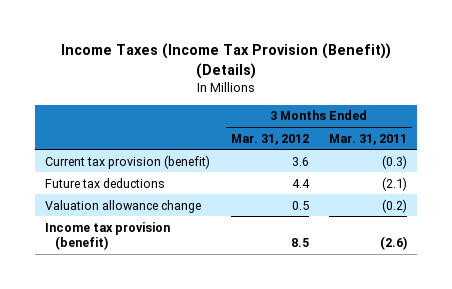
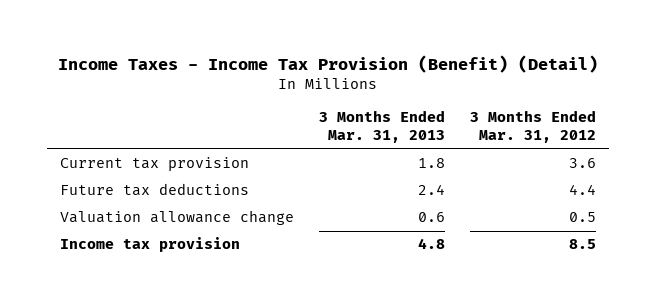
- Income Taxes (Income Tax Provision (Benefit)) (Details)
+ Income Taxes - Income Tax Provision (Benefit) (Detail)
- | 3 Months Ended Mar. 31, 2012 | 3 Months Ended Mar. 31, 2011
+ | 3 Months Ended Mar. 31, 2013 | 3 Months Ended Mar. 31, 2012
- Current tax provision (benefit) | 3.6 | (0.3)
+ Current tax provision | 1.8 | 3.6
- Income tax provision (benefit) | 8.5 | (2.6)
+ Income tax provision | 4.8 | 8.5

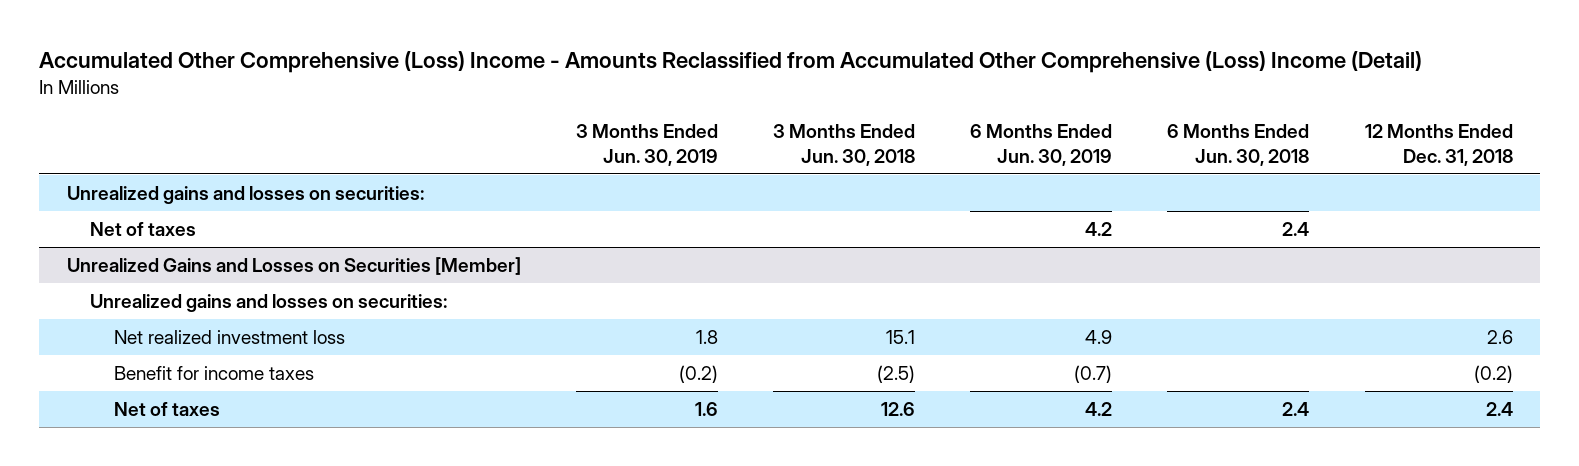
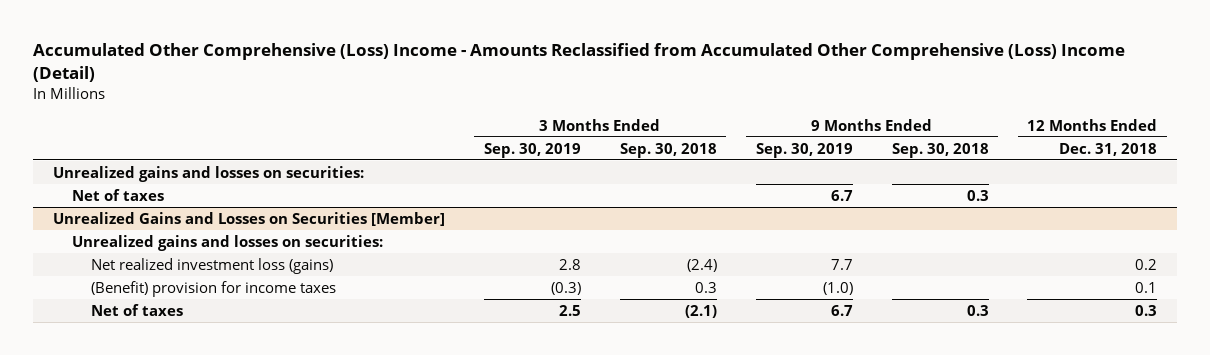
- | 3 Months Ended Jun. 30, 2019 | 3 Months Ended Jun. 30, 2018 | 6 Months Ended Jun. 30, 2019 | 6 Months Ended Jun. 30, 2018 | 12 Months Ended Dec. 31, 2018
+ | 3 Months Ended Sep. 30, 2019 | 3 Months Ended Sep. 30, 2018 | 9 Months Ended Sep. 30, 2019 | 9 Months Ended Sep. 30, 2018 | 12 Months Ended Dec. 31, 2018
@ Unrealized Gains and Losses on Securities [Member]
- Net realized investment loss | 1.8 | 15.1 | 4.9 | | 2.6
- Benefit for income taxes | (0.2) | (2.5) | (0.7) | | (0.2)
- Net of taxes | 1.6 | 12.6 | 4.2 | 2.4 | 2.4
+ Net realized investment loss (gains) | 2.8 | (2.4) | 7.7 | | 0.2
+ (Benefit) provision for income taxes | (0.3) | 0.3 | (1.0) | | 0.1
+ Net of taxes | 2.5 | (2.1) | 6.7 | 0.3 | 0.3

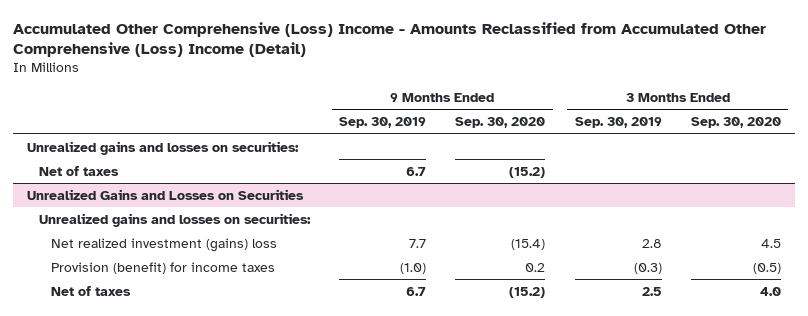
- | 3 Months Ended Sep. 30, 2019 | 3 Months Ended Sep. 30, 2018 | 9 Months Ended Sep. 30, 2019 | 9 Months Ended Sep. 30, 2018 | 12 Months Ended Dec. 31, 2018
+ | 9 Months Ended Sep. 30, 2019 | 9 Months Ended Sep. 30, 2020 | 3 Months Ended Sep. 30, 2019 | 3 Months Ended Sep. 30, 2020
- Unrealized Gains and Losses on Securities [Member]
+ Unrealized Gains and Losses on Securities
- Net realized investment loss (gains) | 2.8 | (2.4) | 7.7 | | 0.2
- (Benefit) provision for income taxes | (0.3) | 0.3 | (1.0) | | 0.1
+ Net realized investment (gains) loss | 7.7 | (15.4) | 2.8 | 4.5
+ Provision (benefit) for income taxes | (1.0) | 0.2 | (0.3) | (0.5)

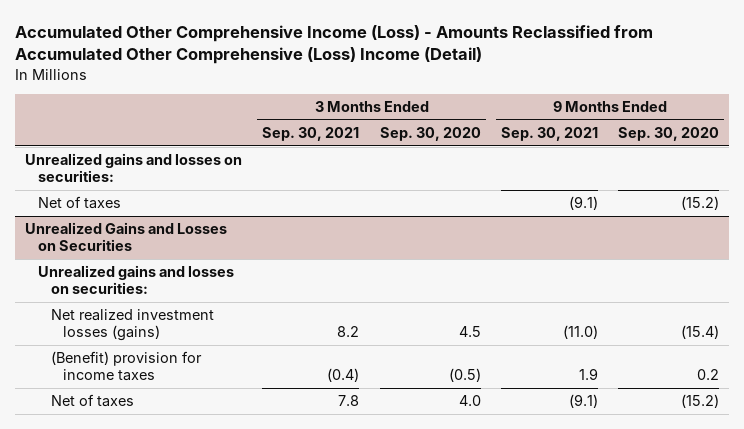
- Accumulated Other Comprehensive (Loss) Income - Amounts Reclassified from Accumulated Other Comprehensive (Loss) Income (Detail)
+ Accumulated Other Comprehensive Income (Loss) - Amounts Reclassified from Accumulated Other Comprehensive (Loss) Income (Detail)
- | 9 Months Ended Sep. 30, 2019 | 9 Months Ended Sep. 30, 2020 | 3 Months Ended Sep. 30, 2019 | 3 Months Ended Sep. 30, 2020
+ | 3 Months Ended Sep. 30, 2021 | 3 Months Ended Sep. 30, 2020 | 9 Months Ended Sep. 30, 2021 | 9 Months Ended Sep. 30, 2020
@ Unrealized Gains and Losses on Securities
- Net realized investment (gains) loss | 7.7 | (15.4) | 2.8 | 4.5
- Provision (benefit) for income taxes | (1.0) | 0.2 | (0.3) | (0.5)
+ Net realized investment losses (gains) | 8.2 | 4.5 | (11.0) | (15.4)
+ (Benefit) provision for income taxes | (0.4) | (0.5) | 1.9 | 0.2

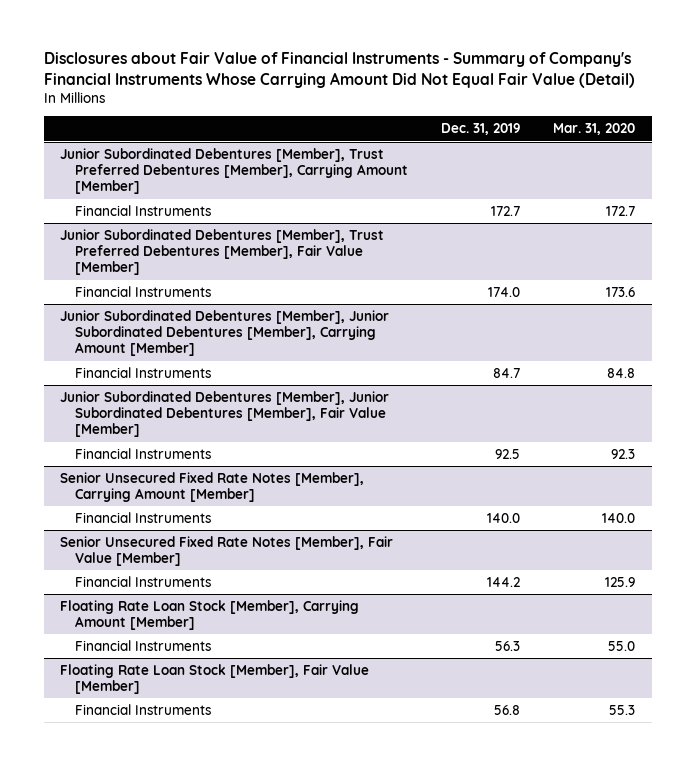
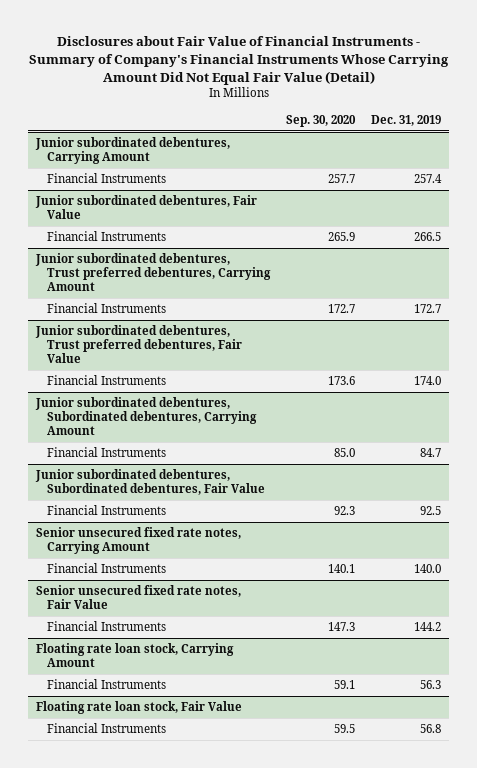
- | Dec. 31, 2019 | Mar. 31, 2020
+ | Sep. 30, 2020 | Dec. 31, 2019
- Junior Subordinated Debentures [Member], Trust Preferred Debentures [Member], Carrying Amount [Member]
+ Junior subordinated debentures, Carrying Amount
+ Financial Instruments | 257.7 | 257.4
+ Junior subordinated debentures, Fair Value
+ Financial Instruments | 265.9 | 266.5
+ Junior subordinated debentures, Trust preferred debentures, Carrying Amount
- Junior Subordinated Debentures [Member], Trust Preferred Debentures [Member], Fair Value [Member]
+ Junior subordinated debentures, Trust preferred debentures, Fair Value
- Junior Subordinated Debentures [Member], Junior Subordinated Debentures [Member], Carrying Amount [Member]
+ Junior subordinated debentures, Subordinated debentures, Carrying Amount
- Junior Subordinated Debentures [Member], Junior Subordinated Debentures [Member], Fair Value [Member]
+ Junior subordinated debentures, Subordinated debentures, Fair Value
- Senior Unsecured Fixed Rate Notes [Member], Carrying Amount [Member]
+ Senior unsecured fixed rate notes, Carrying Amount
- Senior Unsecured Fixed Rate Notes [Member], Fair Value [Member]
+ Senior unsecured fixed rate notes, Fair Value
- Floating Rate Loan Stock [Member], Carrying Amount [Member]
+ Floating rate loan stock, Carrying Amount
- Floating Rate Loan Stock [Member], Fair Value [Member]
+ Floating rate loan stock, Fair Value

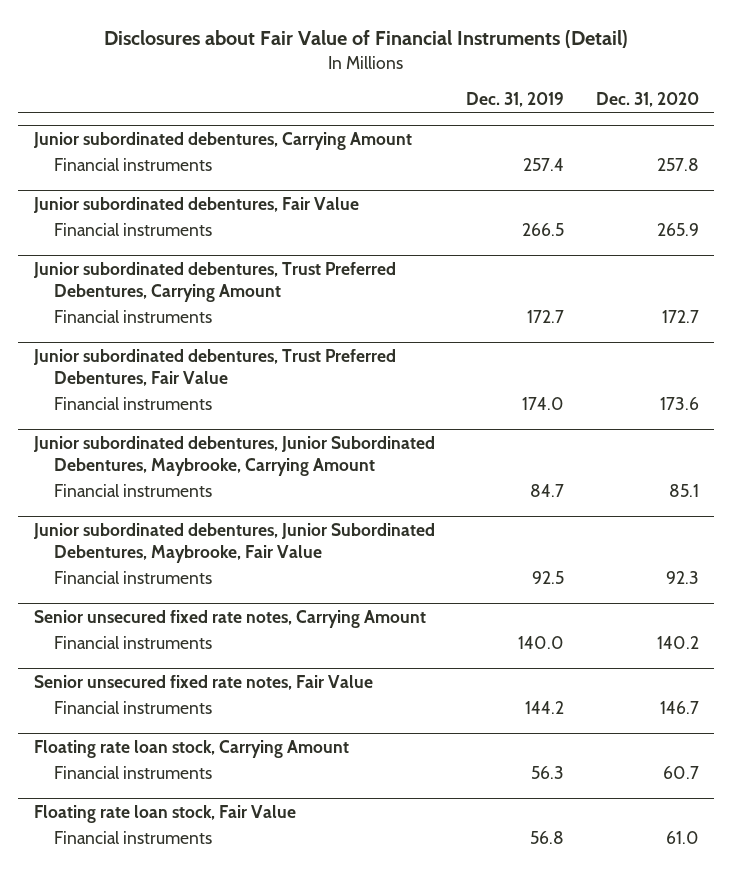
- Disclosures about Fair Value of Financial Instruments - Summary of Company's Financial Instruments Whose Carrying Amount Did Not Equal Fair Value (Detail)
+ Disclosures about Fair Value of Financial Instruments (Detail)
- | Sep. 30, 2020 | Dec. 31, 2019
+ | Dec. 31, 2019 | Dec. 31, 2020
@ Junior subordinated debentures, Carrying Amount
- Financial Instruments | 257.7 | 257.4
+ Financial instruments | 257.4 | 257.8
@ Junior subordinated debentures, Fair Value
- Financial Instruments | 265.9 | 266.5
- Junior subordinated debentures, Trust preferred debentures, Carrying Amount
- Financial Instruments | 172.7 | 172.7
- Junior subordinated debentures, Trust preferred debentures, Fair Value
- Financial Instruments | 173.6 | 174.0
- Junior subordinated debentures, Subordinated debentures, Carrying Amount
- Financial Instruments | 85.0 | 84.7
- Junior subordinated debentures, Subordinated debentures, Fair Value
- Financial Instruments | 92.3 | 92.5
@ Junior subordinated debentures, Fair Value
+ Financial instruments | 266.5 | 265.9
+ Junior subordinated debentures, Trust Preferred Debentures, Carrying Amount
+ Financial instruments | 172.7 | 172.7
+ Junior subordinated debentures, Trust Preferred Debentures, Fair Value
+ Financial instruments | 174.0 | 173.6
+ Junior subordinated debentures, Junior Subordinated Debentures, Maybrooke, Carrying Amount
+ Financial instruments | 84.7 | 85.1
+ Junior subordinated debentures, Junior Subordinated Debentures, Maybrooke, Fair Value
+ Financial instruments | 92.5 | 92.3
@ Senior unsecured fixed rate notes, Carrying Amount
- Financial Instruments | 140.1 | 140.0
+ Financial instruments | 140.0 | 140.2
@ Senior unsecured fixed rate notes, Fair Value
- Financial Instruments | 147.3 | 144.2
+ Financial instruments | 144.2 | 146.7
@ Floating rate loan stock, Carrying Amount
- Financial Instruments | 59.1 | 56.3
+ Financial instruments | 56.3 | 60.7
@ Floating rate loan stock, Fair Value
- Financial Instruments | 59.5 | 56.8
+ Financial instruments | 56.8 | 61.0

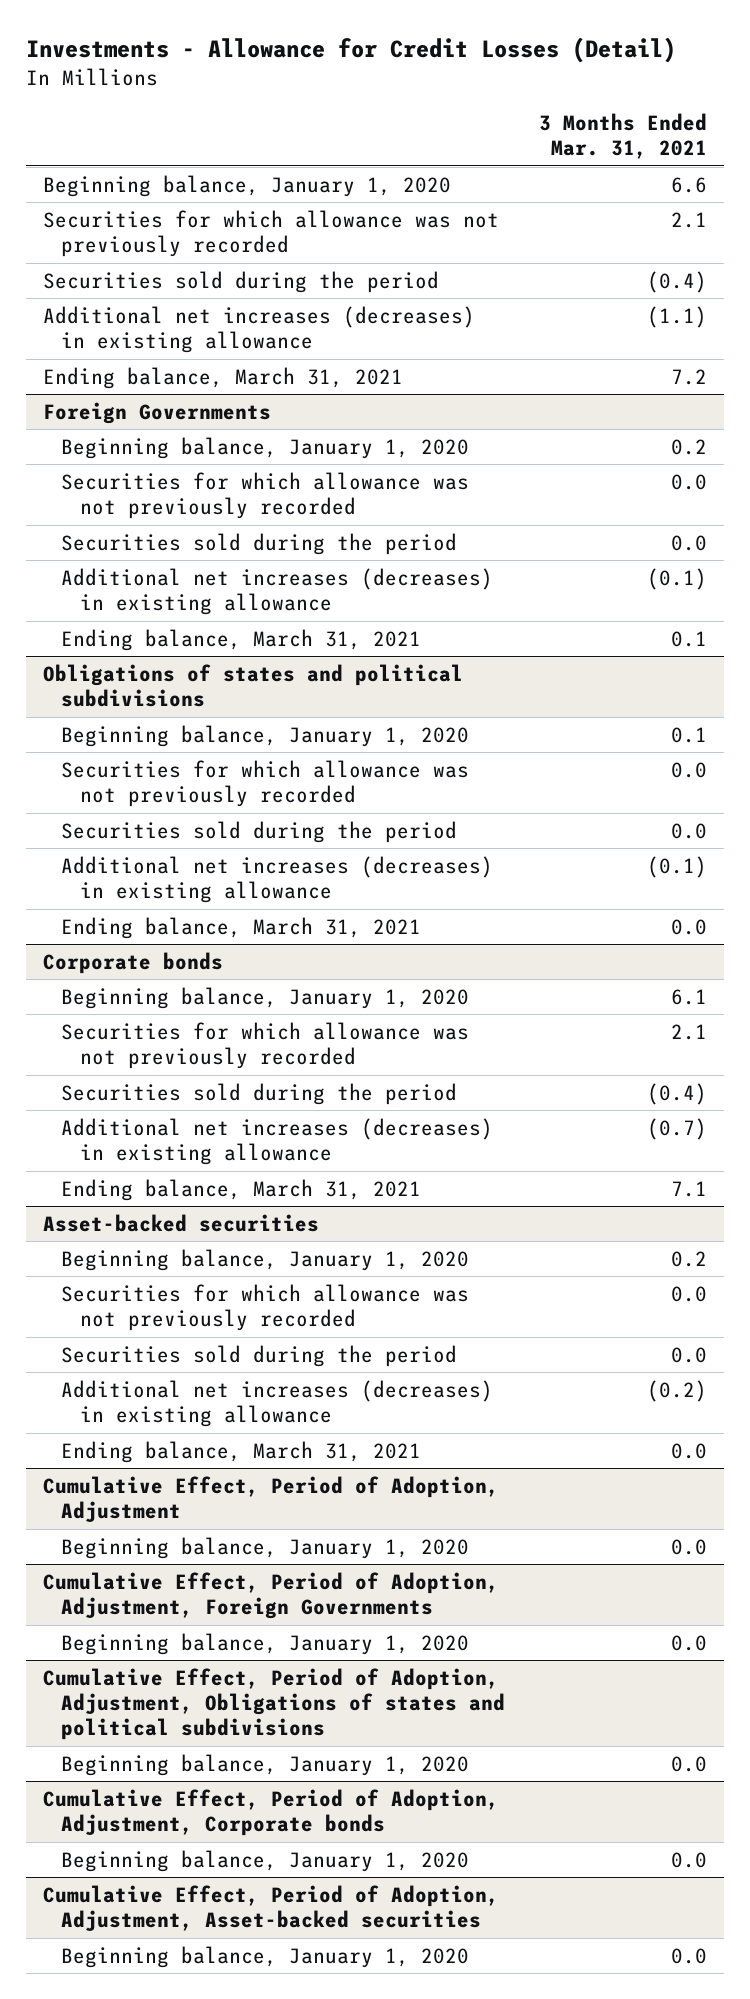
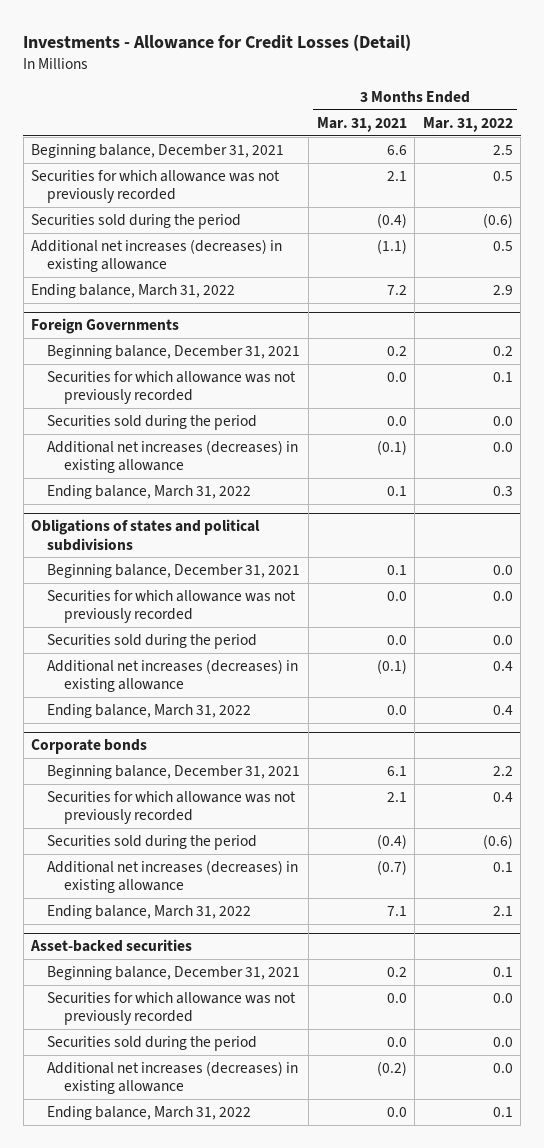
- | 3 Months Ended Mar. 31, 2021
+ | 3 Months Ended Mar. 31, 2021 | 3 Months Ended Mar. 31, 2022
- Beginning balance, January 1, 2020 | 6.6
+ Beginning balance, December 31, 2021 | 6.6 | 2.5
- Ending balance, March 31, 2021 | 7.2
+ Ending balance, March 31, 2022 | 7.2 | 2.9
@ Foreign Governments
- Beginning balance, January 1, 2020 | 0.2
+ Beginning balance, December 31, 2021 | 0.2 | 0.2
- Ending balance, March 31, 2021 | 0.1
+ Ending balance, March 31, 2022 | 0.1 | 0.3
@ Obligations of states and political subdivisions
- Beginning balance, January 1, 2020 | 0.1
+ Beginning balance, December 31, 2021 | 0.1 | 0.0
- Ending balance, March 31, 2021 | 0.0
+ Ending balance, March 31, 2022 | 0.0 | 0.4
@ Corporate bonds
- Beginning balance, January 1, 2020 | 6.1
+ Beginning balance, December 31, 2021 | 6.1 | 2.2
- Ending balance, March 31, 2021 | 7.1
+ Ending balance, March 31, 2022 | 7.1 | 2.1
@ Asset-backed securities
- Beginning balance, January 1, 2020 | 0.2
+ Beginning balance, December 31, 2021 | 0.2 | 0.1
- Ending balance, March 31, 2021 | 0.0
- Cumulative Effect, Period of Adoption, Adjustment
- Beginning balance, January 1, 2020 | 0.0
- Cumulative Effect, Period of Adoption, Adjustment, Foreign Governments
- Beginning balance, January 1, 2020 | 0.0
- Cumulative Effect, Period of Adoption, Adjustment, Obligations of states and political subdivisions
- Beginning balance, January 1, 2020 | 0.0
- Cumulative Effect, Period of Adoption, Adjustment, Corporate bonds
- Beginning balance, January 1, 2020 | 0.0
- Cumulative Effect, Period of Adoption, Adjustment, Asset-backed securities
- Beginning balance, January 1, 2020 | 0.0
@ Asset-backed securities
+ Ending balance, March 31, 2022 | 0.0 | 0.1

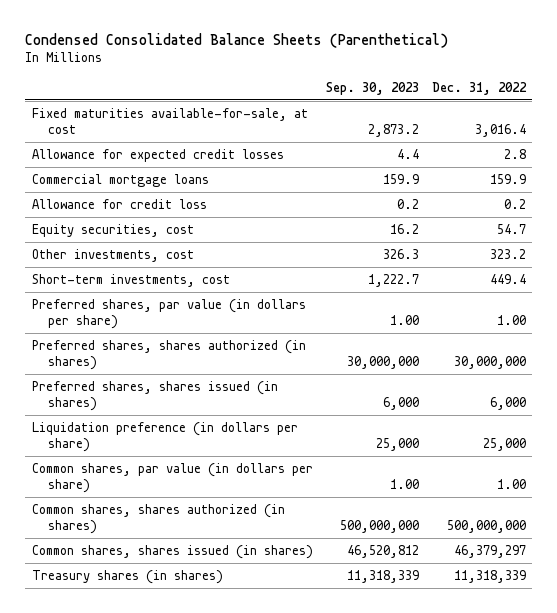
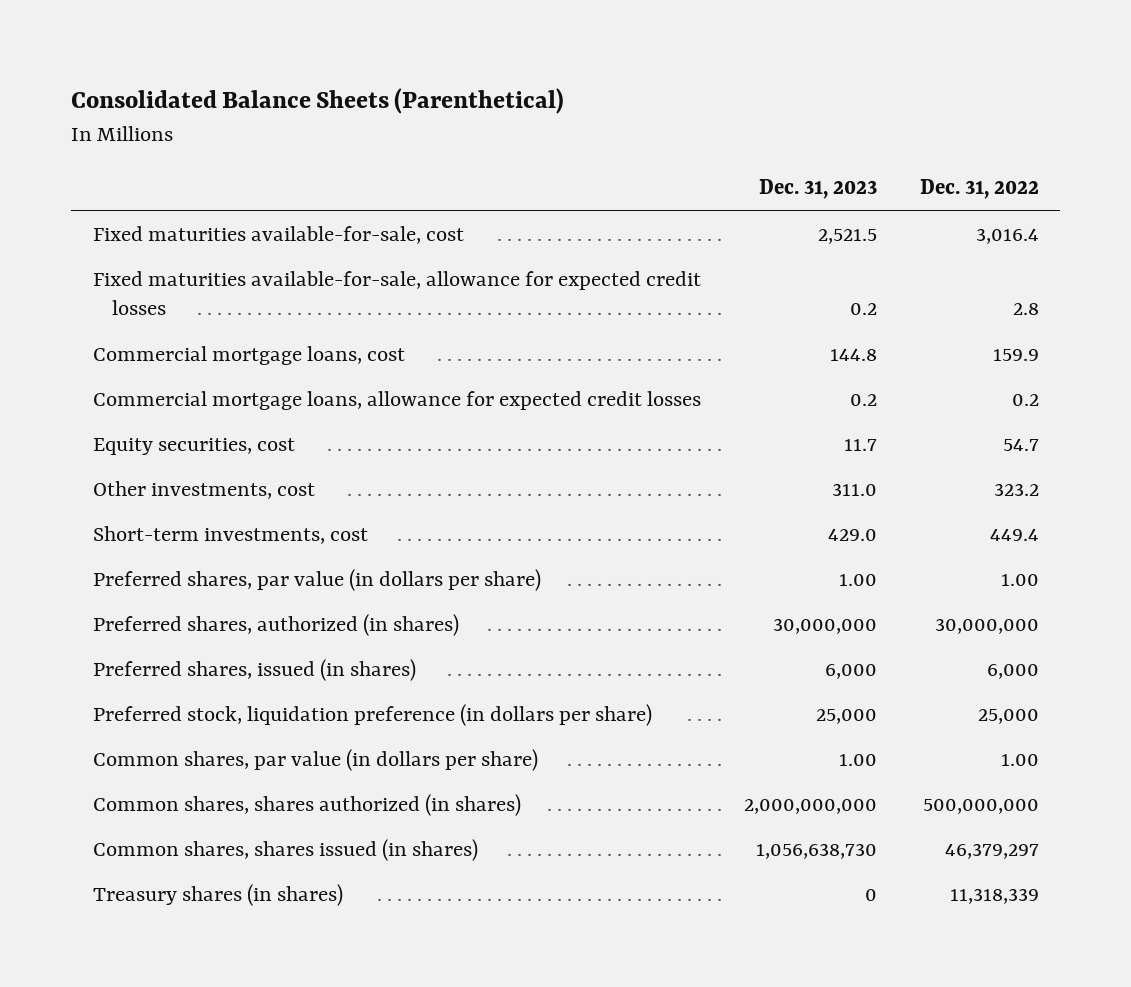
- Condensed Consolidated Balance Sheets (Parenthetical)
+ Consolidated Balance Sheets (Parenthetical)
- | Sep. 30, 2023 | Dec. 31, 2022
+ | Dec. 31, 2023 | Dec. 31, 2022
- Fixed maturities available-for-sale, at cost | 2,873.2 | 3,016.4
- Allowance for expected credit losses | 4.4 | 2.8
- Commercial mortgage loans | 159.9 | 159.9
- Allowance for credit loss | 0.2 | 0.2
+ Fixed maturities available-for-sale, cost | 2,521.5 | 3,016.4
+ Fixed maturities available-for-sale, allowance for expected credit losses | 0.2 | 2.8
+ Commercial mortgage loans, cost | 144.8 | 159.9
+ Commercial mortgage loans, allowance for expected credit losses | 0.2 | 0.2
- Preferred shares, shares authorized (in shares) | 30,000,000 | 30,000,000
- Preferred shares, shares issued (in shares) | 6,000 | 6,000
- Liquidation preference (in dollars per share) | 25,000 | 25,000
+ Preferred shares, authorized (in shares) | 30,000,000 | 30,000,000
+ Preferred shares, issued (in shares) | 6,000 | 6,000
+ Preferred stock, liquidation preference (in dollars per share) | 25,000 | 25,000

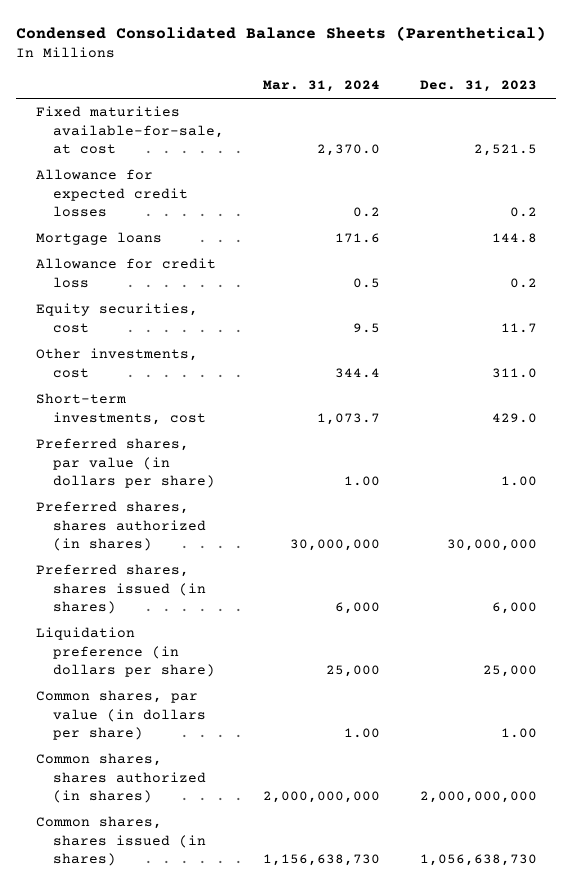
- Consolidated Balance Sheets (Parenthetical)
+ Condensed Consolidated Balance Sheets (Parenthetical)
- | Dec. 31, 2023 | Dec. 31, 2022
+ | Mar. 31, 2024 | Dec. 31, 2023
- Fixed maturities available-for-sale, cost | 2,521.5 | 3,016.4
- Fixed maturities available-for-sale, allowance for expected credit losses | 0.2 | 2.8
- Commercial mortgage loans, cost | 144.8 | 159.9
- Commercial mortgage loans, allowance for expected credit losses | 0.2 | 0.2
+ Fixed maturities available-for-sale, at cost | 2,370.0 | 2,521.5
+ Allowance for expected credit losses | 0.2 | 0.2
+ Mortgage loans | 171.6 | 144.8
+ Allowance for credit loss | 0.5 | 0.2
- Preferred shares, authorized (in shares) | 30,000,000 | 30,000,000
- Preferred shares, issued (in shares) | 6,000 | 6,000
- Preferred stock, liquidation preference (in dollars per share) | 25,000 | 25,000
+ Preferred shares, shares authorized (in shares) | 30,000,000 | 30,000,000
+ Preferred shares, shares issued (in shares) | 6,000 | 6,000
+ Liquidation preference (in dollars per share) | 25,000 | 25,000
- Treasury shares (in shares) | 0 | 11,318,339

